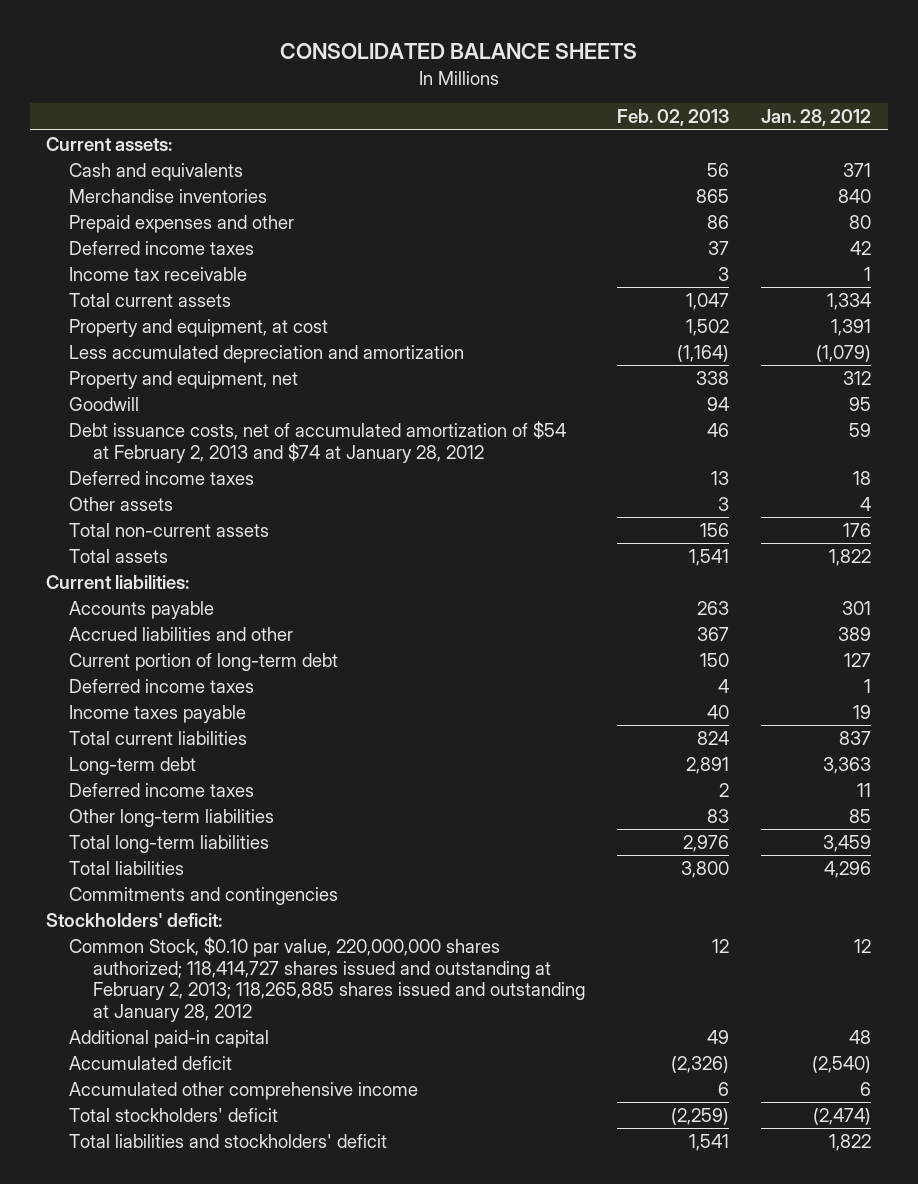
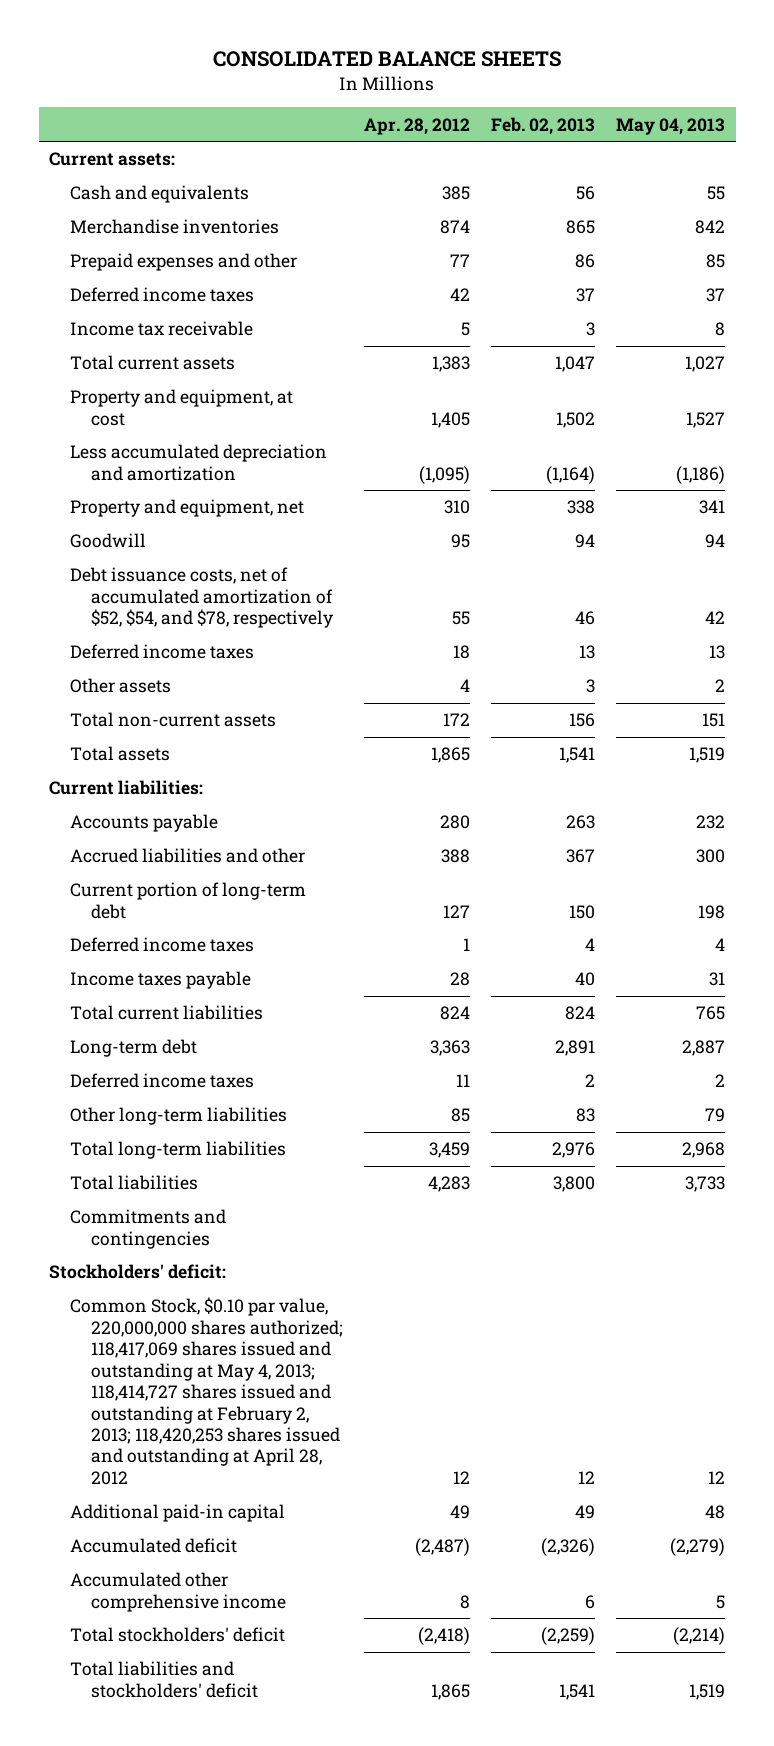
- | Feb. 02, 2013 | Jan. 28, 2012
+ | Apr. 28, 2012 | Feb. 02, 2013 | May 04, 2013
- Debt issuance costs, net of accumulated amortization of $54 at February 2, 2013 and $74 at January 28, 2012 | 46 | 59
+ Debt issuance costs, net of accumulated amortization of $52, $54, and $78, respectively | 55 | 46 | 42
- Common Stock, $0.10 par value, 220,000,000 shares authorized; 118,414,727 shares issued and outstanding at February 2, 2013; 118,265,885 shares issued and outstanding at January 28, 2012 | 12 | 12
+ Common Stock, $0.10 par value, 220,000,000 shares authorized; 118,417,069 shares issued and outstanding at May 4, 2013; 118,414,727 shares issued and outstanding at February 2, 2013; 118,420,253 shares issued and outstanding at April 28, 2012 | 12 | 12 | 12

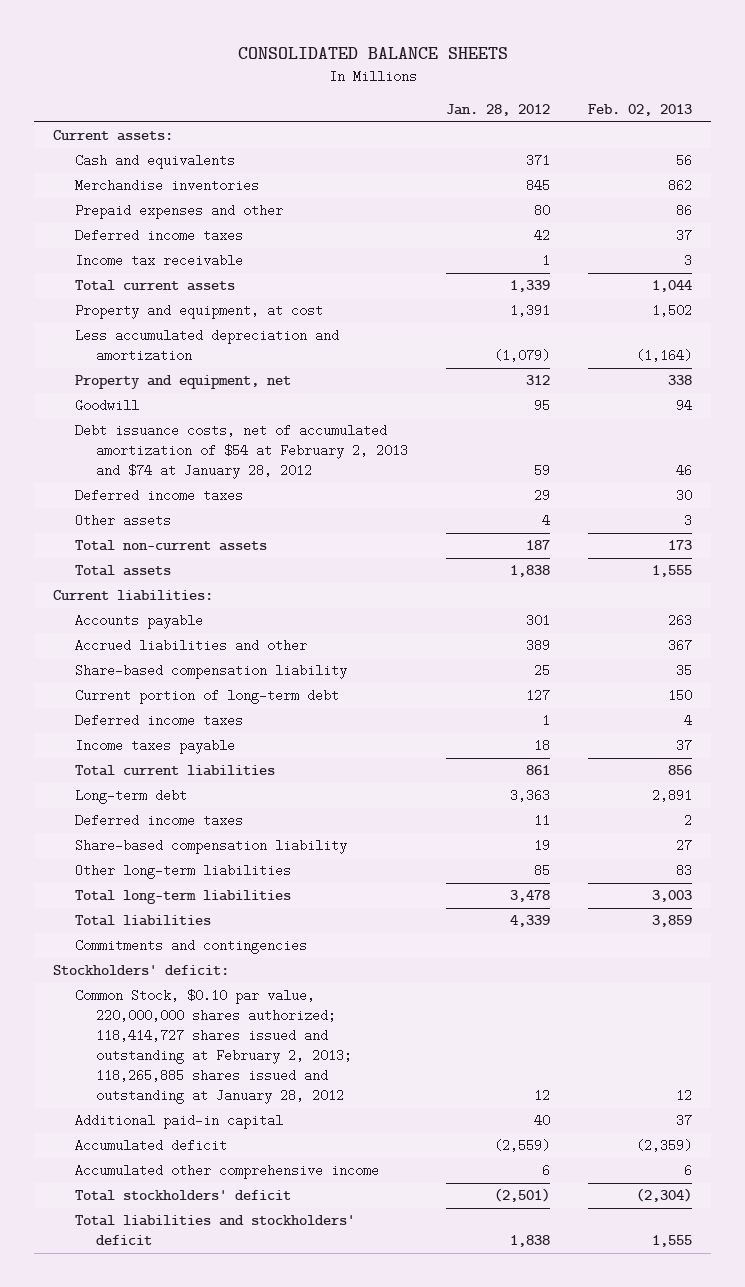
- | Apr. 28, 2012 | Feb. 02, 2013 | May 04, 2013
+ | Jan. 28, 2012 | Feb. 02, 2013
- Merchandise inventories | 874 | 865 | 842
+ Merchandise inventories | 845 | 862
- Total current assets | 1,383 | 1,047 | 1,027
+ Total current assets | 1,339 | 1,044
- Debt issuance costs, net of accumulated amortization of $52, $54, and $78, respectively | 55 | 46 | 42
- Deferred income taxes | 18 | 13 | 13
+ Debt issuance costs, net of accumulated amortization of $54 at February 2, 2013 and $74 at January 28, 2012 | 59 | 46
+ Deferred income taxes | 29 | 30
- Total non-current assets | 172 | 156 | 151
- Total assets | 1,865 | 1,541 | 1,519
+ Total non-current assets | 187 | 173
+ Total assets | 1,838 | 1,555
+ Share-based compensation liability | 25 | 35
- Income taxes payable | 28 | 40 | 31
- Total current liabilities | 824 | 824 | 765
+ Income taxes payable | 18 | 37
+ Total current liabilities | 861 | 856
+ Share-based compensation liability | 19 | 27
- Total long-term liabilities | 3,459 | 2,976 | 2,968
- Total liabilities | 4,283 | 3,800 | 3,733
+ Total long-term liabilities | 3,478 | 3,003
+ Total liabilities | 4,339 | 3,859
- Common Stock, $0.10 par value, 220,000,000 shares authorized; 118,417,069 shares issued and outstanding at May 4, 2013; 118,414,727 shares issued and outstanding at February 2, 2013; 118,420,253 shares issued and outstanding at April 28, 2012 | 12 | 12 | 12
- Additional paid-in capital | 49 | 49 | 48
- Accumulated deficit | (2,487) | (2,326) | (2,279)
+ Common Stock, $0.10 par value, 220,000,000 shares authorized; 118,414,727 shares issued and outstanding at February 2, 2013; 118,265,885 shares issued and outstanding at January 28, 2012 | 12 | 12
+ Additional paid-in capital | 40 | 37
+ Accumulated deficit | (2,559) | (2,359)
- Total stockholders' deficit | (2,418) | (2,259) | (2,214)
- Total liabilities and stockholders' deficit | 1,865 | 1,541 | 1,519
+ Total stockholders' deficit | (2,501) | (2,304)
+ Total liabilities and stockholders' deficit | 1,838 | 1,555

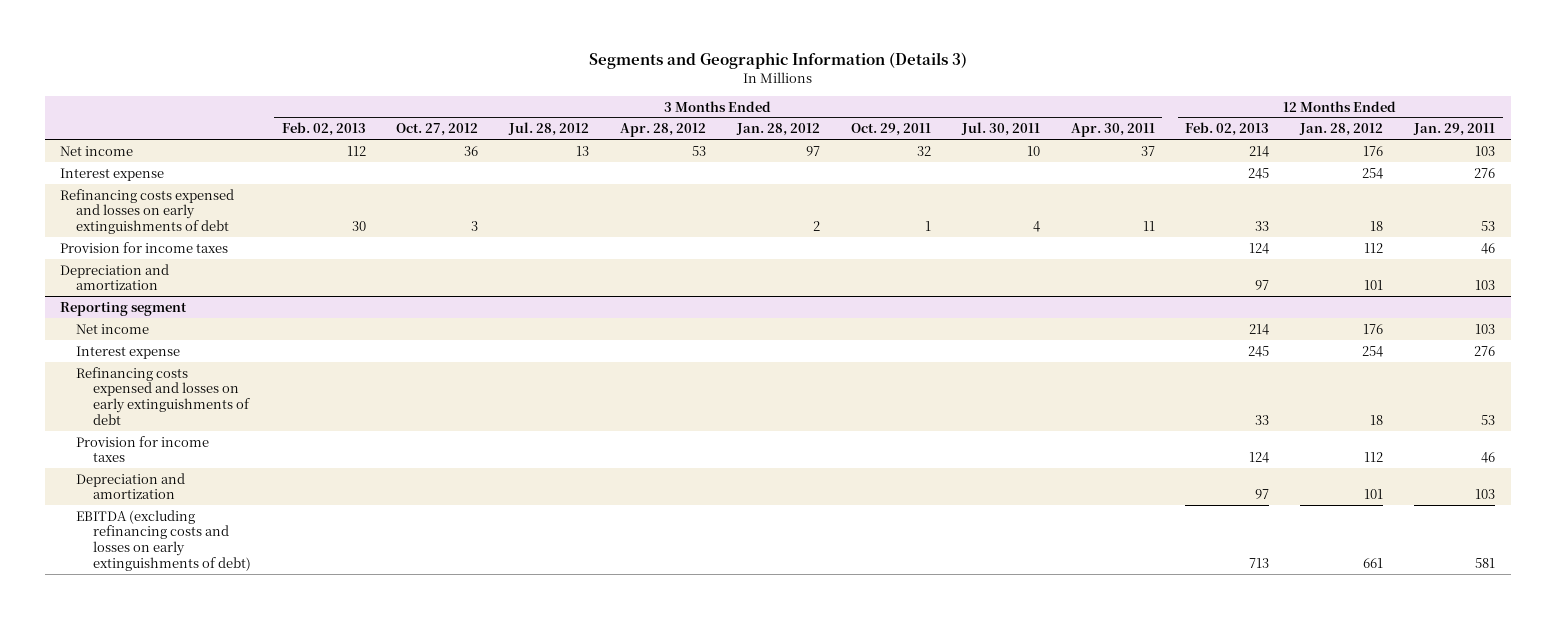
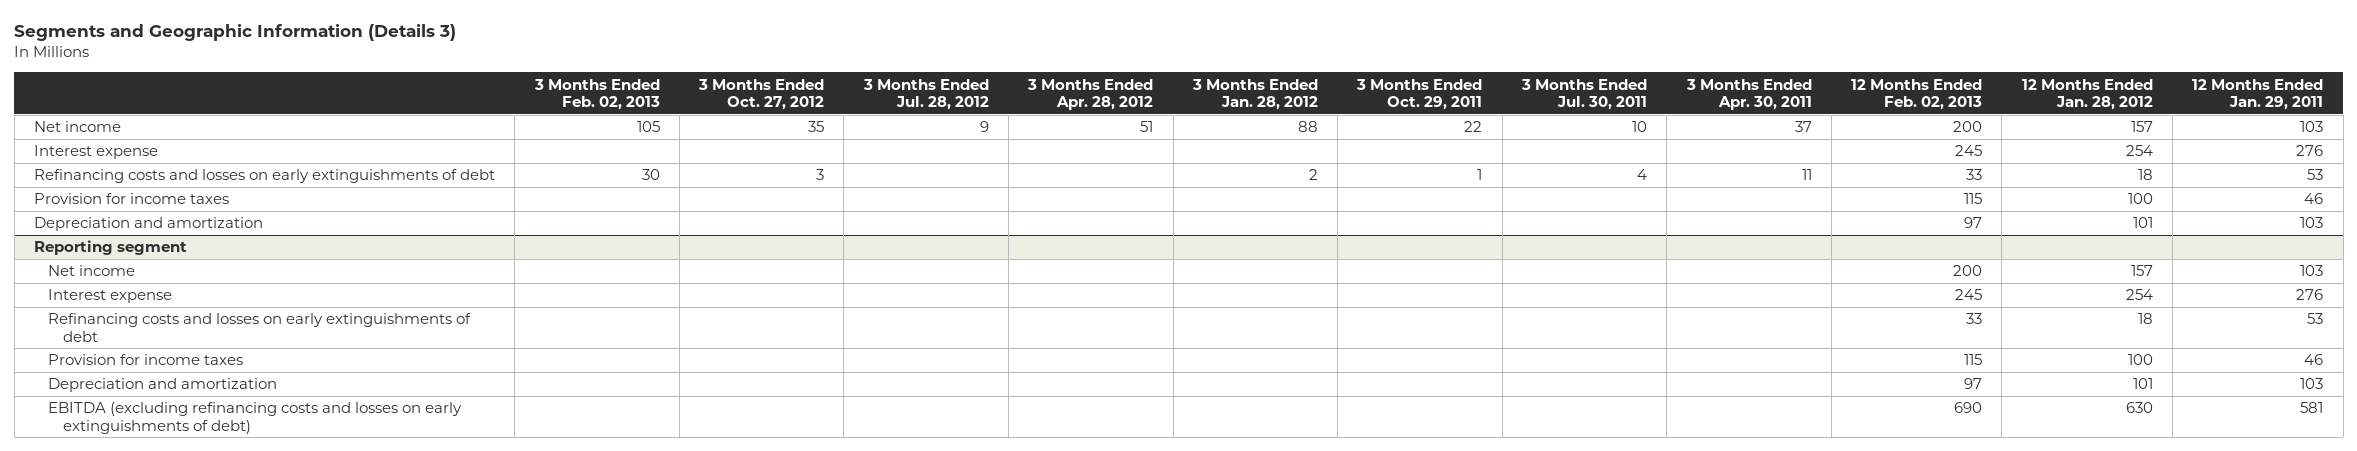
- Net income | 112 | 36 | 13 | 53 | 97 | 32 | 10 | 37 | 214 | 176 | 103
+ Net income | 105 | 35 | 9 | 51 | 88 | 22 | 10 | 37 | 200 | 157 | 103
- Refinancing costs expensed and losses on early extinguishments of debt | 30 | 3 | | | 2 | 1 | 4 | 11 | 33 | 18 | 53
- Provision for income taxes | | | | | | | | | 124 | 112 | 46
+ Refinancing costs and losses on early extinguishments of debt | 30 | 3 | | | 2 | 1 | 4 | 11 | 33 | 18 | 53
+ Provision for income taxes | | | | | | | | | 115 | 100 | 46
@ Reporting segment
- Net income | | | | | | | | | 214 | 176 | 103
+ Net income | | | | | | | | | 200 | 157 | 103
- Refinancing costs expensed and losses on early extinguishments of debt | | | | | | | | | 33 | 18 | 53
- Provision for income taxes | | | | | | | | | 124 | 112 | 46
+ Refinancing costs and losses on early extinguishments of debt | | | | | | | | | 33 | 18 | 53
+ Provision for income taxes | | | | | | | | | 115 | 100 | 46
- EBITDA (excluding refinancing costs and losses on early extinguishments of debt) | | | | | | | | | 713 | 661 | 581
+ EBITDA (excluding refinancing costs and losses on early extinguishments of debt) | | | | | | | | | 690 | 630 | 581

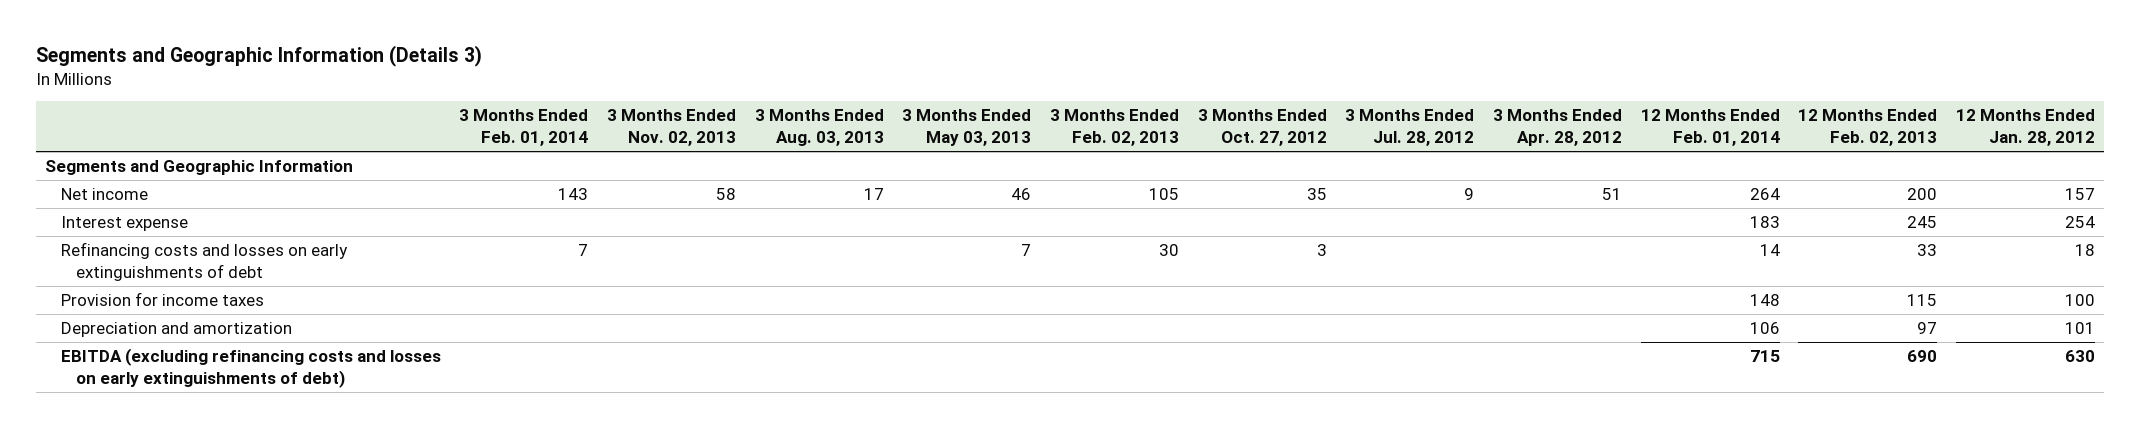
- | 3 Months Ended Feb. 02, 2013 | 3 Months Ended Oct. 27, 2012 | 3 Months Ended Jul. 28, 2012 | 3 Months Ended Apr. 28, 2012 | 3 Months Ended Jan. 28, 2012 | 3 Months Ended Oct. 29, 2011 | 3 Months Ended Jul. 30, 2011 | 3 Months Ended Apr. 30, 2011 | 12 Months Ended Feb. 02, 2013 | 12 Months Ended Jan. 28, 2012 | 12 Months Ended Jan. 29, 2011
+ | 3 Months Ended Feb. 01, 2014 | 3 Months Ended Nov. 02, 2013 | 3 Months Ended Aug. 03, 2013 | 3 Months Ended May 03, 2013 | 3 Months Ended Feb. 02, 2013 | 3 Months Ended Oct. 27, 2012 | 3 Months Ended Jul. 28, 2012 | 3 Months Ended Apr. 28, 2012 | 12 Months Ended Feb. 01, 2014 | 12 Months Ended Feb. 02, 2013 | 12 Months Ended Jan. 28, 2012
+ Segments and Geographic Information
- Reporting segment
- Net income | | | | | | | | | 200 | 157 | 103
- Interest expense | | | | | | | | | 245 | 254 | 276
- Refinancing costs and losses on early extinguishments of debt | | | | | | | | | 33 | 18 | 53
- Provision for income taxes | | | | | | | | | 115 | 100 | 46
- Depreciation and amortization | | | | | | | | | 97 | 101 | 103

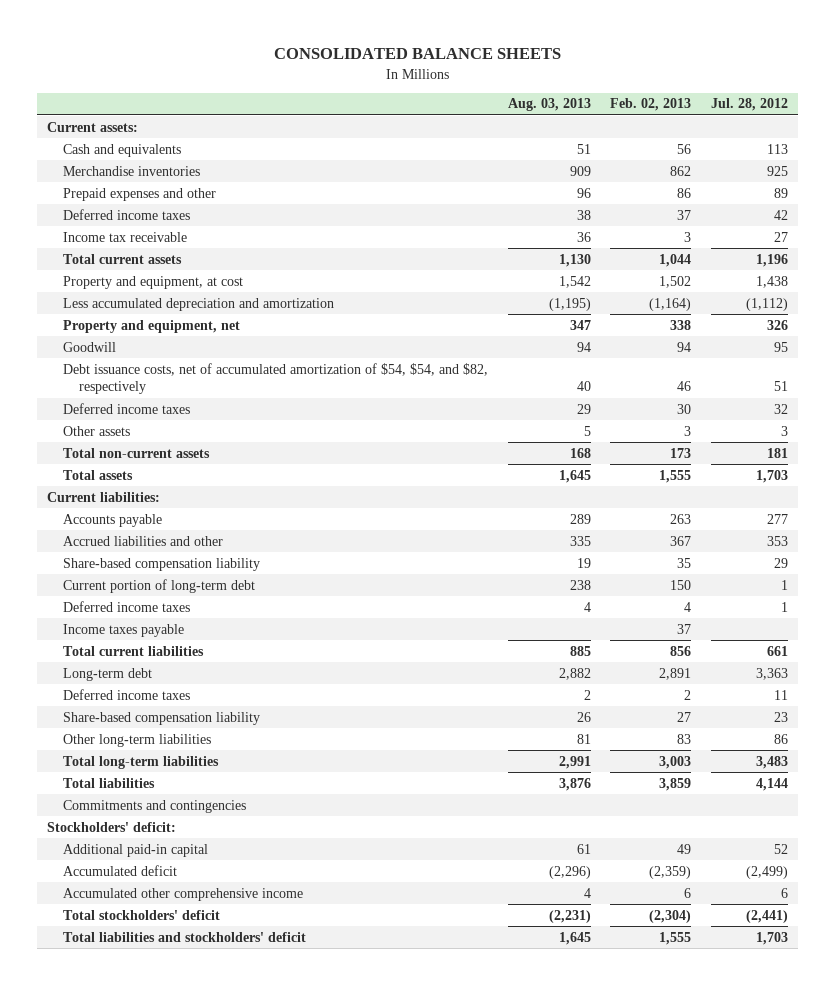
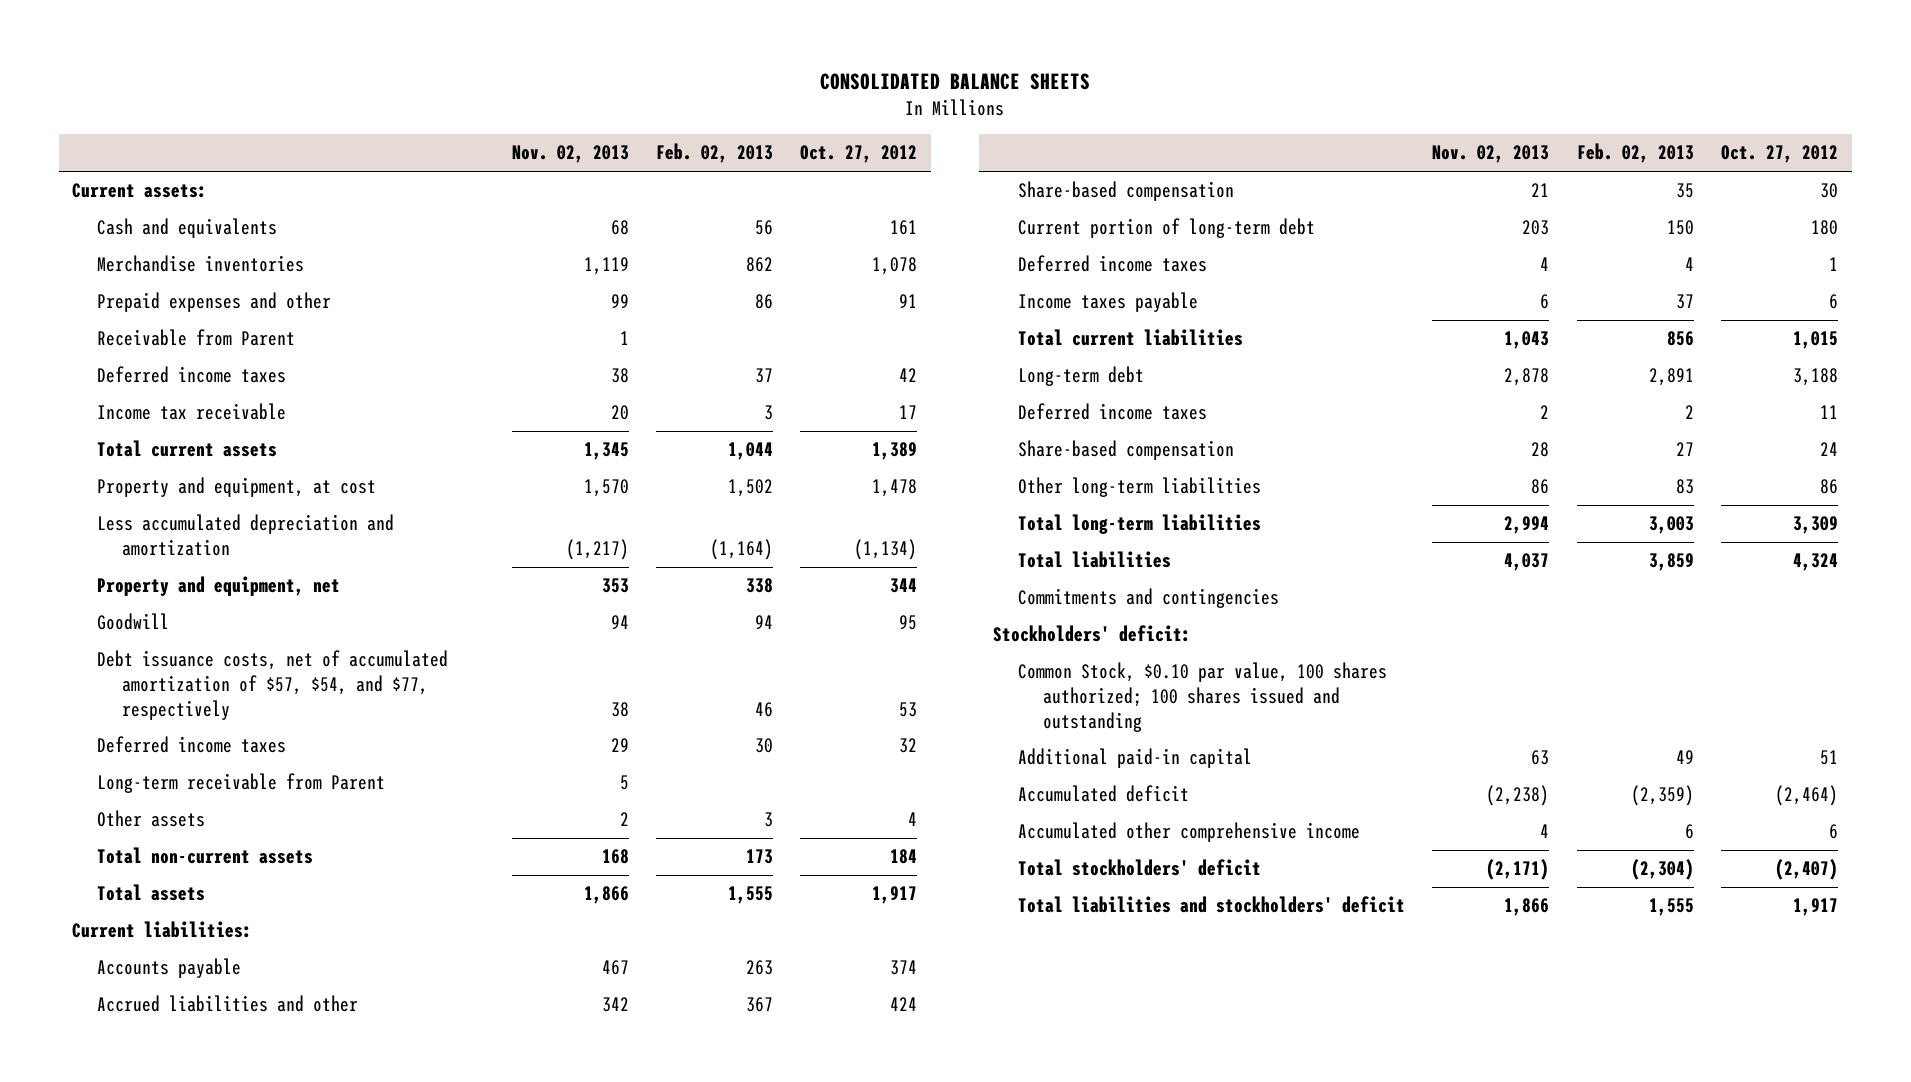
- | Aug. 03, 2013 | Feb. 02, 2013 | Jul. 28, 2012
+ | Nov. 02, 2013 | Feb. 02, 2013 | Oct. 27, 2012
+ Receivable from Parent | 1 | |
- Debt issuance costs, net of accumulated amortization of $54, $54, and $82, respectively | 40 | 46 | 51
+ Debt issuance costs, net of accumulated amortization of $57, $54, and $77, respectively | 38 | 46 | 53
+ Long-term receivable from Parent | 5 | |
- Share-based compensation liability | 19 | 35 | 29
+ Share-based compensation | 21 | 35 | 30
- Share-based compensation liability | 26 | 27 | 23
+ Share-based compensation | 28 | 27 | 24
+ Common Stock, $0.10 par value, 100 shares authorized; 100 shares issued and outstanding

